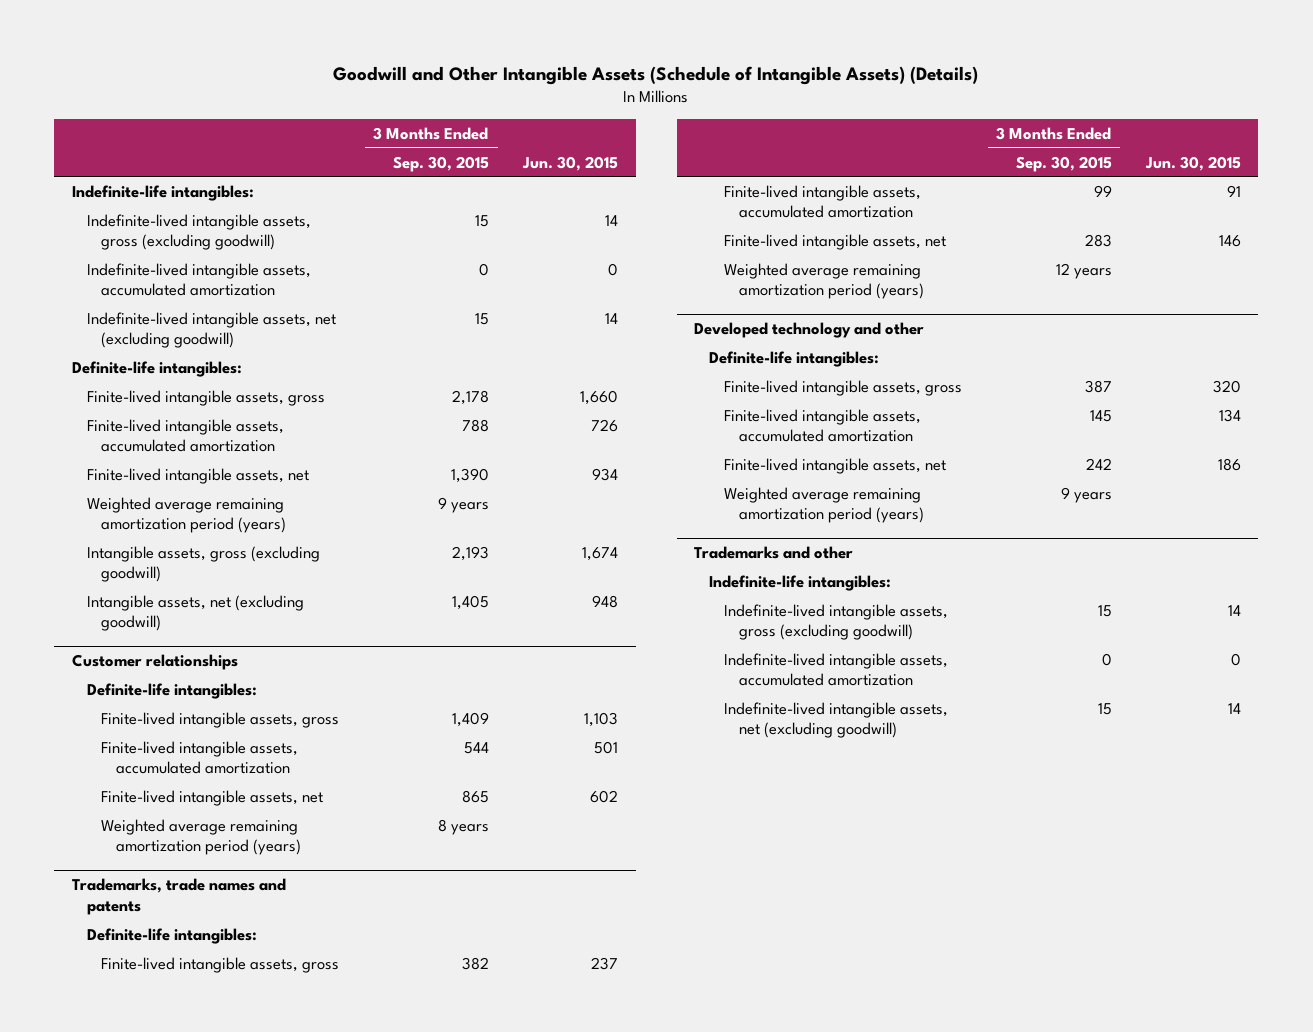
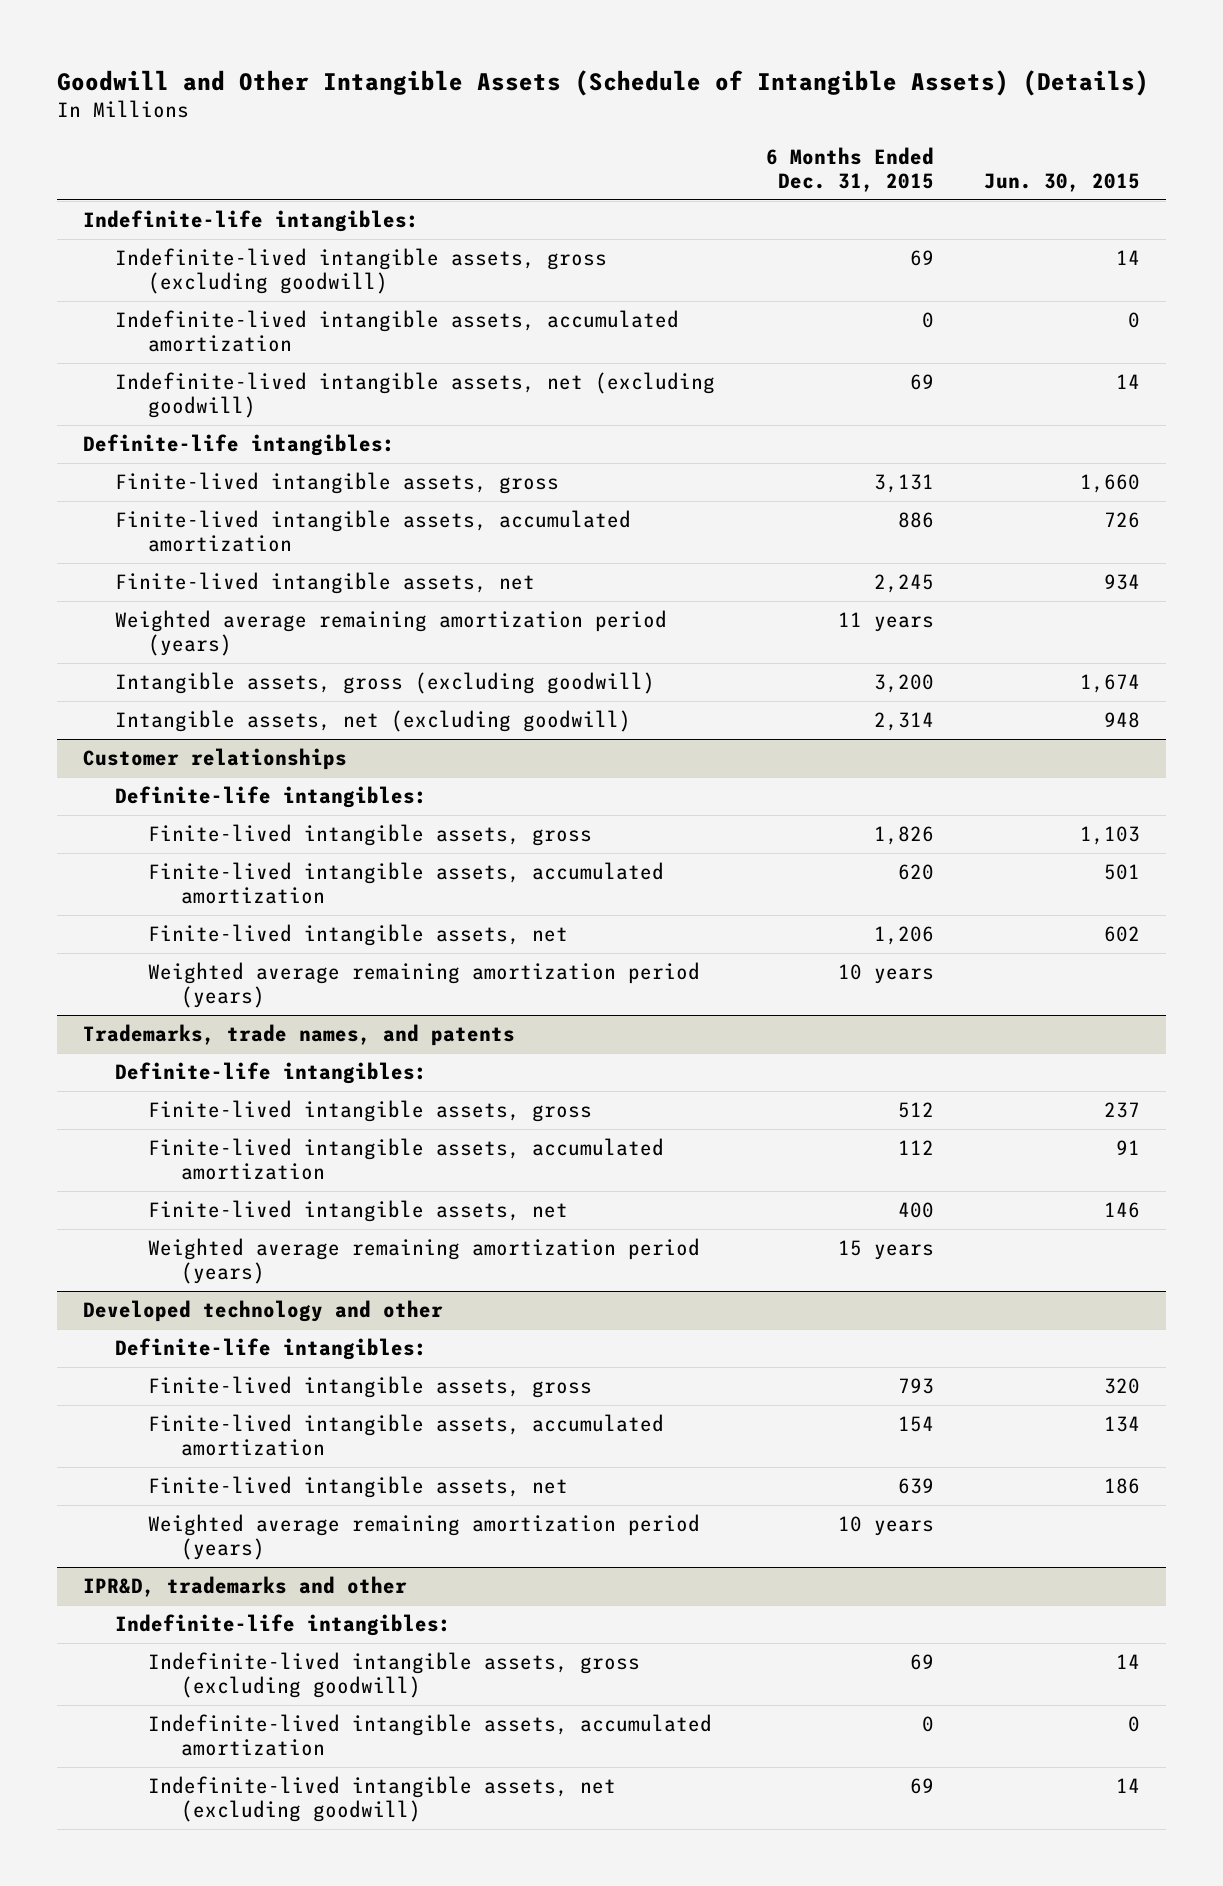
- | 3 Months Ended Sep. 30, 2015 | Jun. 30, 2015
+ | 6 Months Ended Dec. 31, 2015 | Jun. 30, 2015
- Trademarks, trade names and patents
+ Trademarks, trade names, and patents
- Trademarks and other
+ IPR&D, trademarks and other

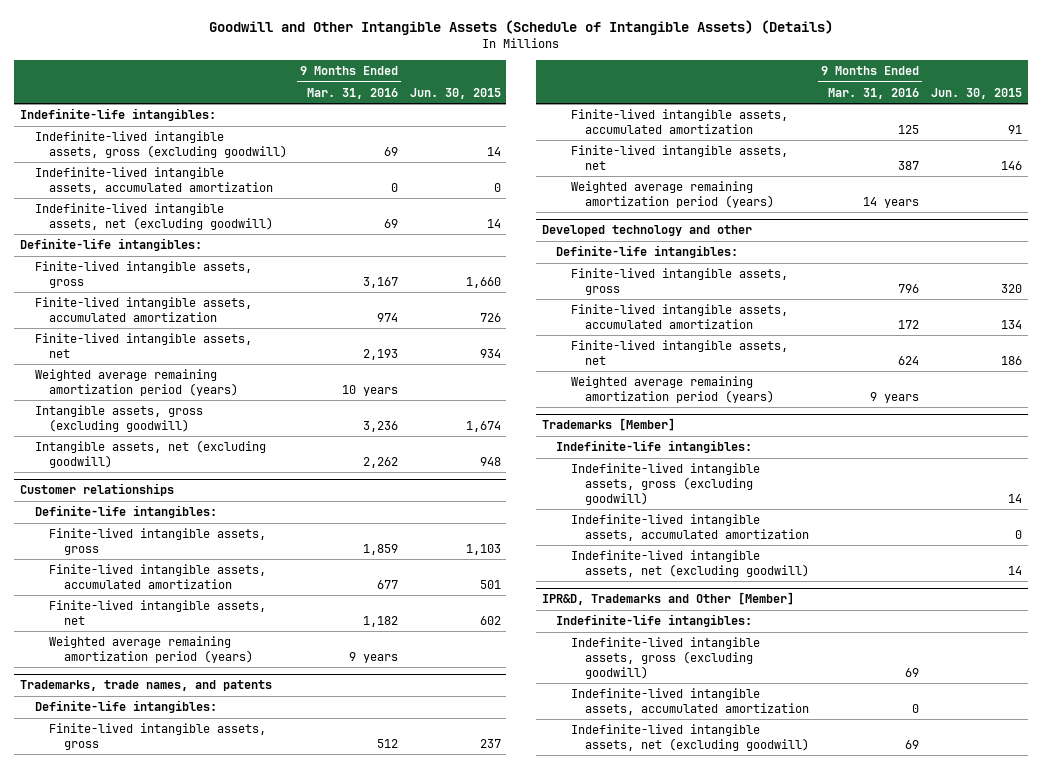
- | 6 Months Ended Dec. 31, 2015 | Jun. 30, 2015
+ | 9 Months Ended Mar. 31, 2016 | Jun. 30, 2015
- IPR&D, trademarks and other
+ Trademarks [Member]
+ IPR&D, Trademarks and Other [Member]
+ Indefinite-life intangibles:
+ Indefinite-lived intangible assets, gross (excluding goodwill) | 69 |
+ Indefinite-lived intangible assets, accumulated amortization | 0 |
+ Indefinite-lived intangible assets, net (excluding goodwill) | 69 |

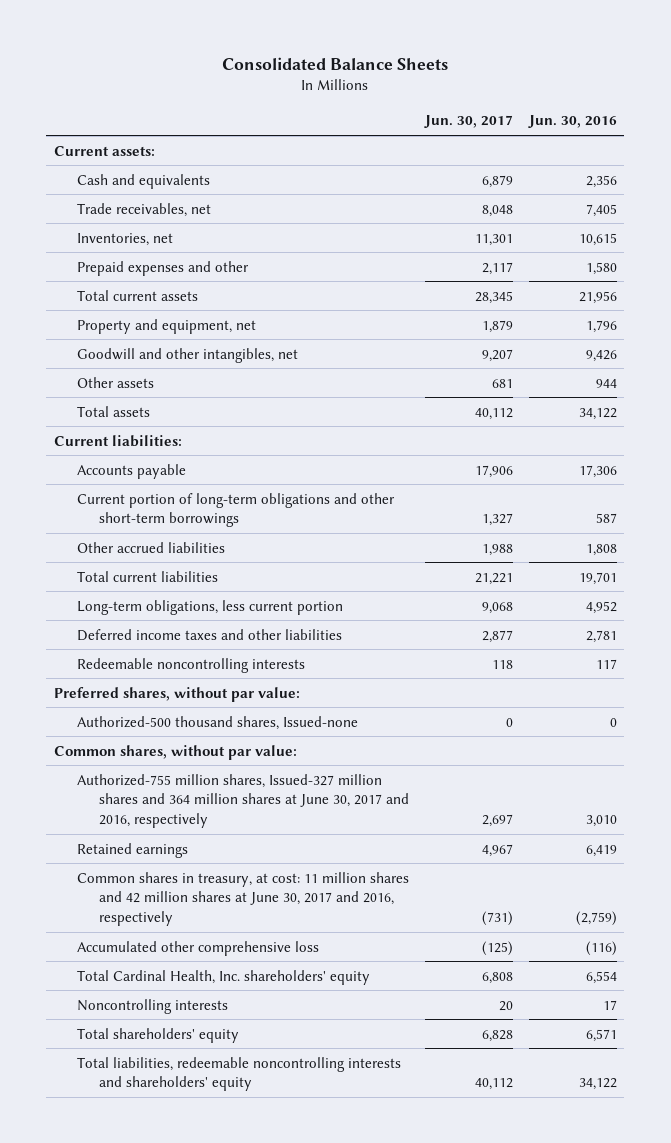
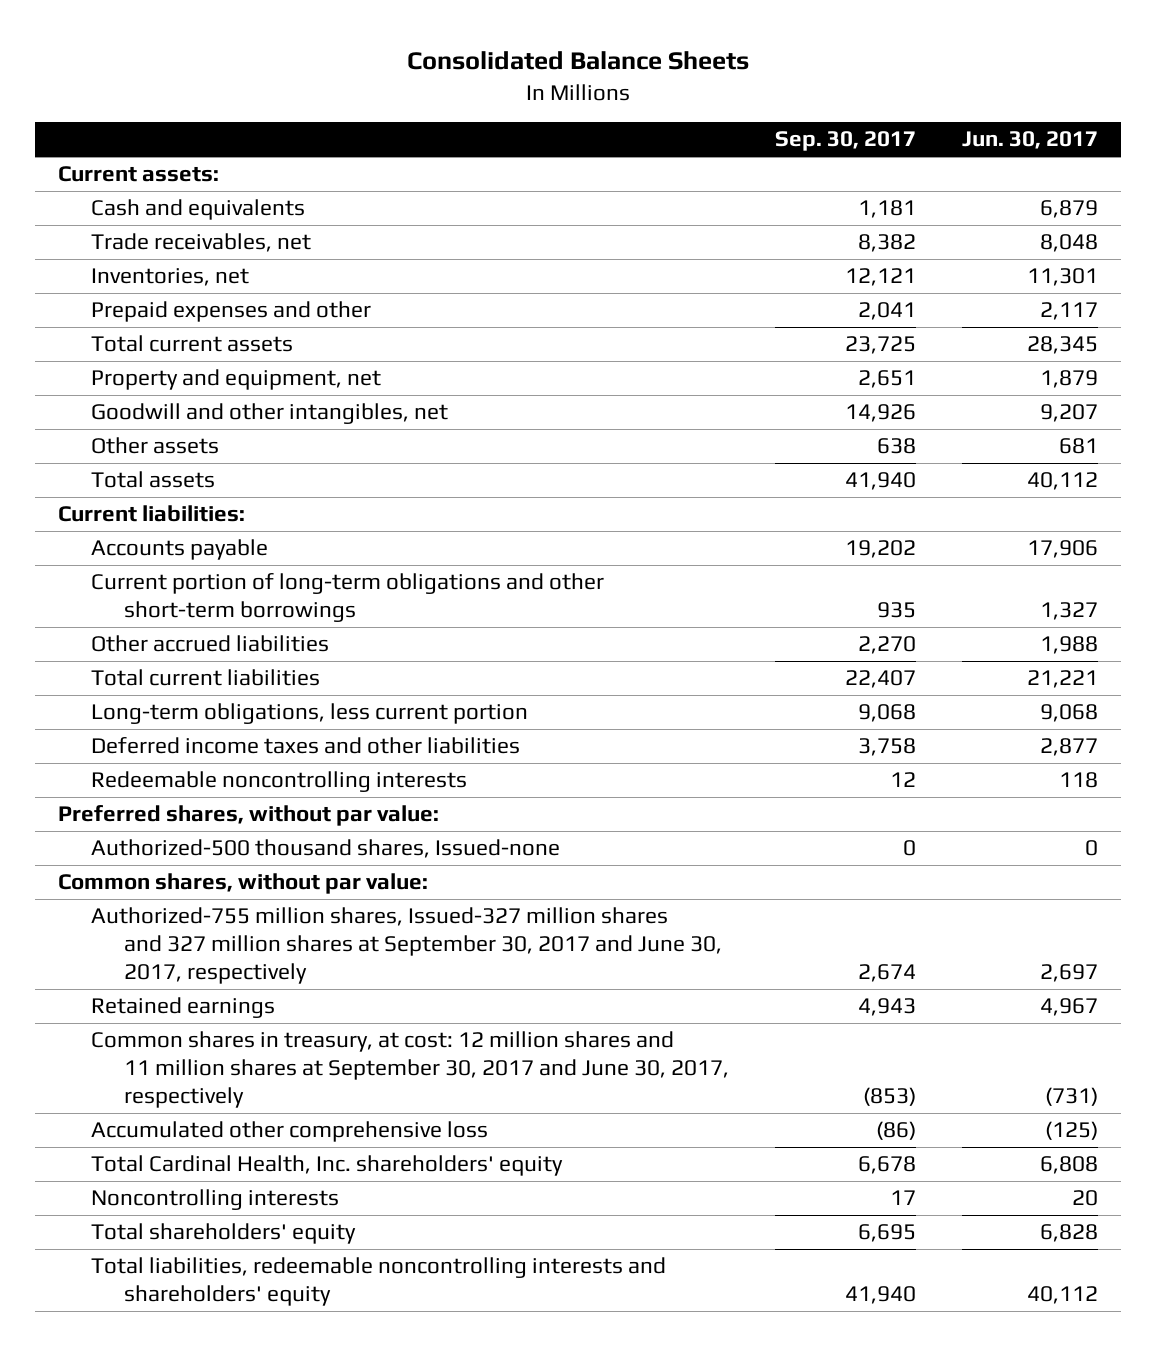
- | Jun. 30, 2017 | Jun. 30, 2016
+ | Sep. 30, 2017 | Jun. 30, 2017
- Authorized-755 million shares, Issued-327 million shares and 364 million shares at June 30, 2017 and 2016, respectively | 2,697 | 3,010
+ Authorized-755 million shares, Issued-327 million shares and 327 million shares at September 30, 2017 and June 30, 2017, respectively | 2,674 | 2,697
- Common shares in treasury, at cost: 11 million shares and 42 million shares at June 30, 2017 and 2016, respectively | (731) | (2,759)
+ Common shares in treasury, at cost: 12 million shares and 11 million shares at September 30, 2017 and June 30, 2017, respectively | (853) | (731)

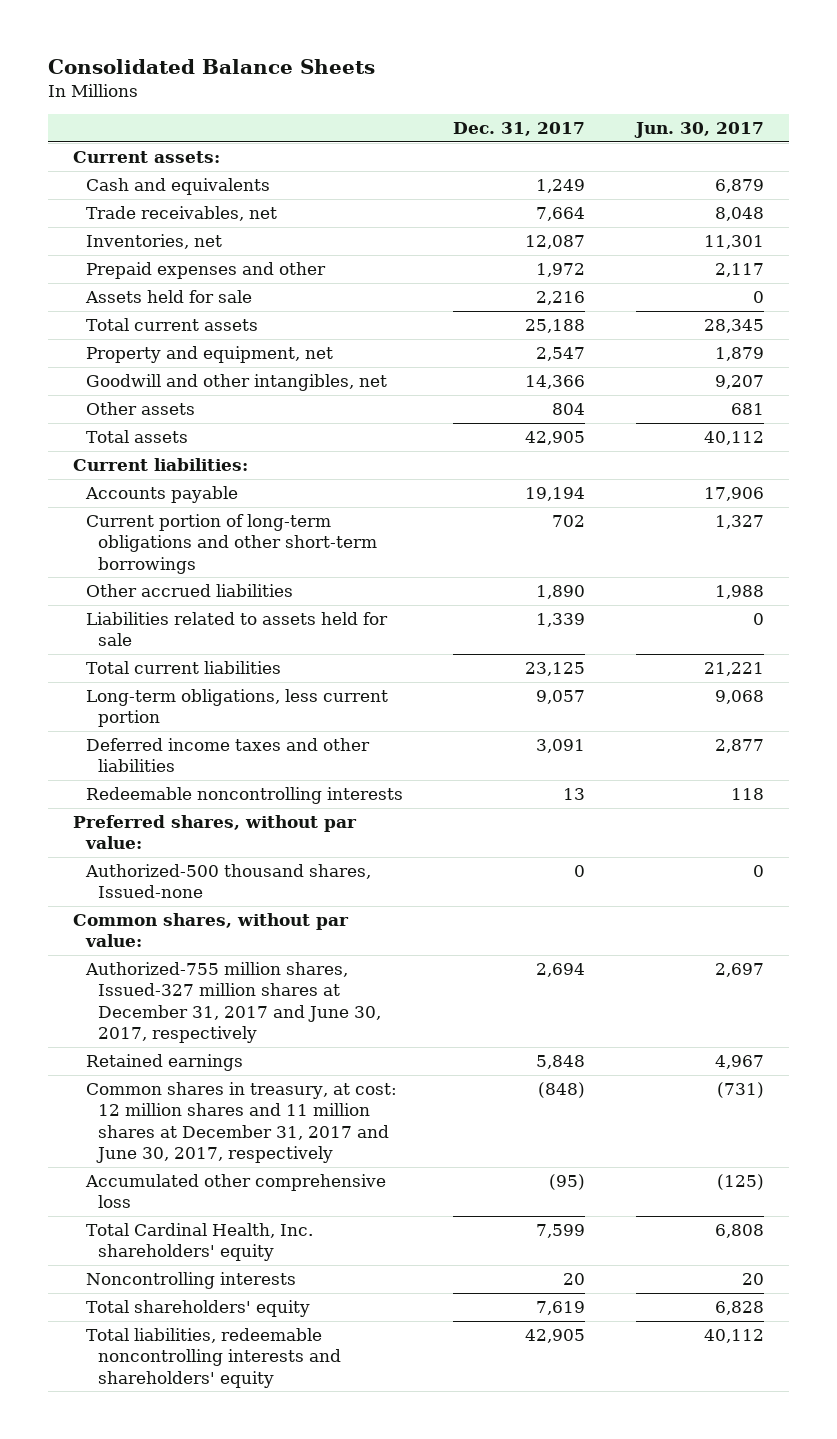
- | Sep. 30, 2017 | Jun. 30, 2017
+ | Dec. 31, 2017 | Jun. 30, 2017
+ Assets held for sale | 2,216 | 0
+ Liabilities related to assets held for sale | 1,339 | 0
- Authorized-755 million shares, Issued-327 million shares and 327 million shares at September 30, 2017 and June 30, 2017, respectively | 2,674 | 2,697
+ Authorized-755 million shares, Issued-327 million shares at December 31, 2017 and June 30, 2017, respectively | 2,694 | 2,697
- Common shares in treasury, at cost: 12 million shares and 11 million shares at September 30, 2017 and June 30, 2017, respectively | (853) | (731)
+ Common shares in treasury, at cost: 12 million shares and 11 million shares at December 31, 2017 and June 30, 2017, respectively | (848) | (731)

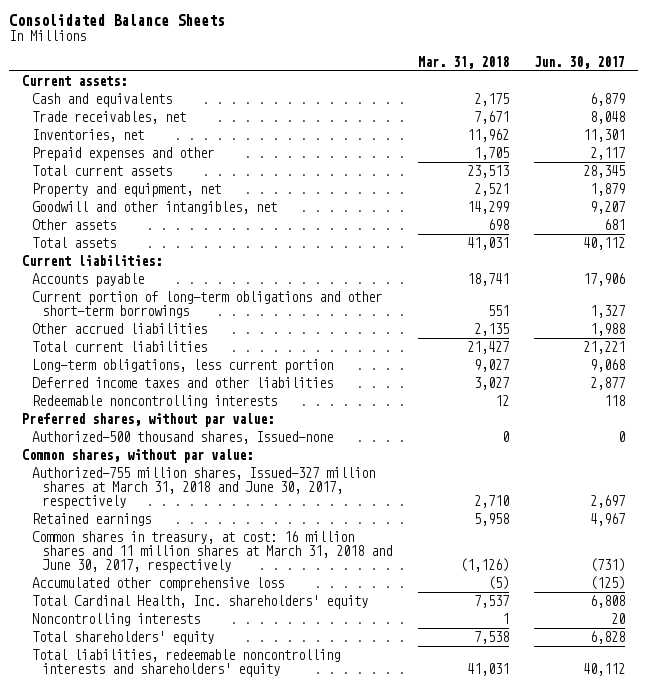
- | Dec. 31, 2017 | Jun. 30, 2017
+ | Mar. 31, 2018 | Jun. 30, 2017
- Assets held for sale | 2,216 | 0
- Liabilities related to assets held for sale | 1,339 | 0
- Authorized-755 million shares, Issued-327 million shares at December 31, 2017 and June 30, 2017, respectively | 2,694 | 2,697
+ Authorized-755 million shares, Issued-327 million shares at March 31, 2018 and June 30, 2017, respectively | 2,710 | 2,697
- Common shares in treasury, at cost: 12 million shares and 11 million shares at December 31, 2017 and June 30, 2017, respectively | (848) | (731)
+ Common shares in treasury, at cost: 16 million shares and 11 million shares at March 31, 2018 and June 30, 2017, respectively | (1,126) | (731)

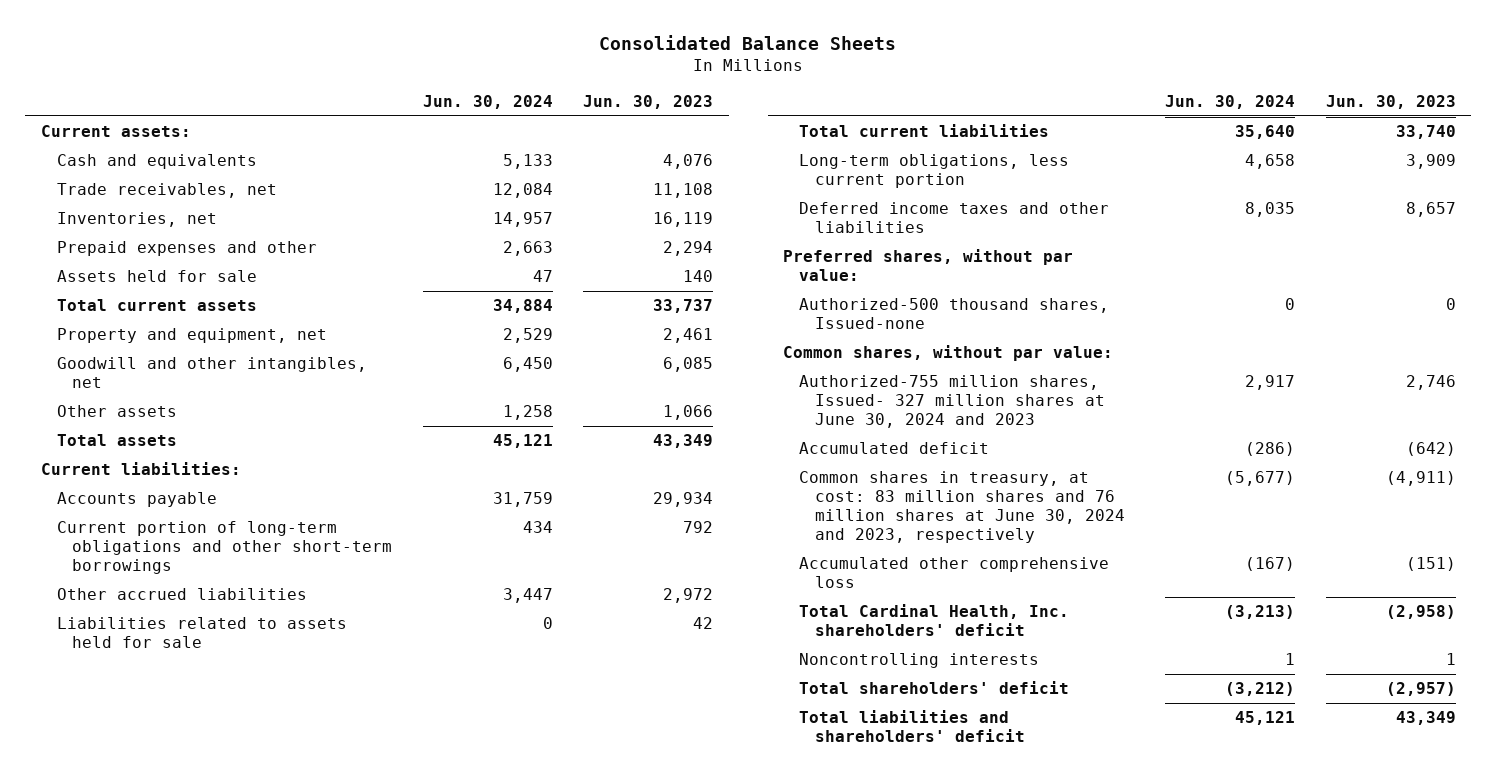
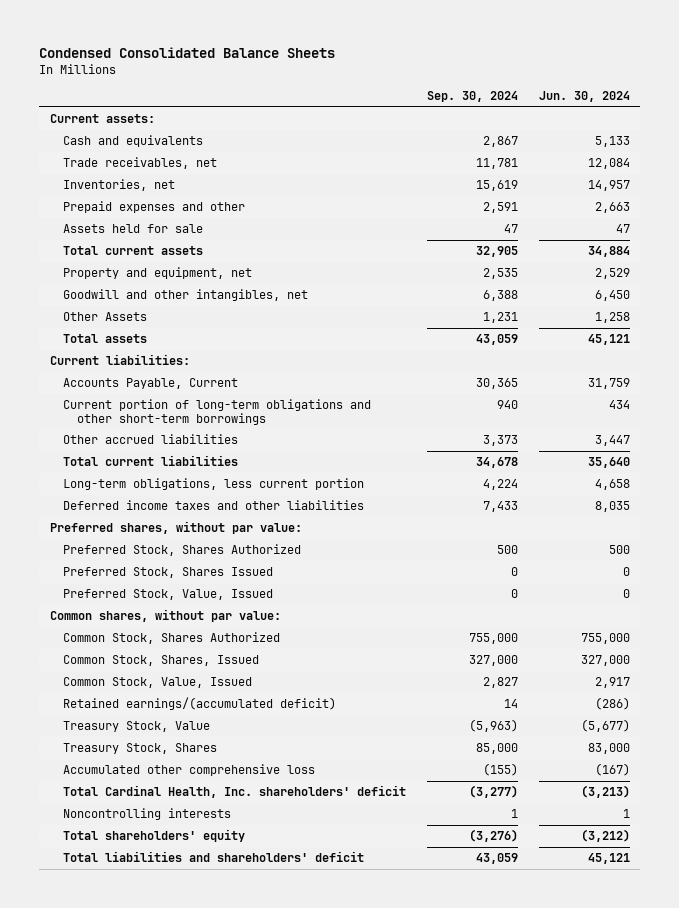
- Consolidated Balance Sheets
+ Condensed Consolidated Balance Sheets
- | Jun. 30, 2024 | Jun. 30, 2023
+ | Sep. 30, 2024 | Jun. 30, 2024
- Other assets | 1,258 | 1,066
+ Other Assets | 1,231 | 1,258
- Accounts payable | 31,759 | 29,934
+ Accounts Payable, Current | 30,365 | 31,759
- Liabilities related to assets held for sale | 0 | 42
- Authorized-500 thousand shares, Issued-none | 0 | 0
+ Preferred Stock, Shares Authorized | 500 | 500
+ Preferred Stock, Shares Issued | 0 | 0
+ Preferred Stock, Value, Issued | 0 | 0
- Authorized-755 million shares, Issued- 327 million shares at June 30, 2024 and 2023 | 2,917 | 2,746
- Accumulated deficit | (286) | (642)
- Common shares in treasury, at cost: 83 million shares and 76 million shares at June 30, 2024 and 2023, respectively | (5,677) | (4,911)
+ Common Stock, Shares Authorized | 755,000 | 755,000
+ Common Stock, Shares, Issued | 327,000 | 327,000
+ Common Stock, Value, Issued | 2,827 | 2,917
+ Retained earnings/(accumulated deficit) | 14 | (286)
+ Treasury Stock, Value | (5,963) | (5,677)
+ Treasury Stock, Shares | 85,000 | 83,000
- Total shareholders' deficit | (3,212) | (2,957)
+ Total shareholders' equity | (3,276) | (3,212)

